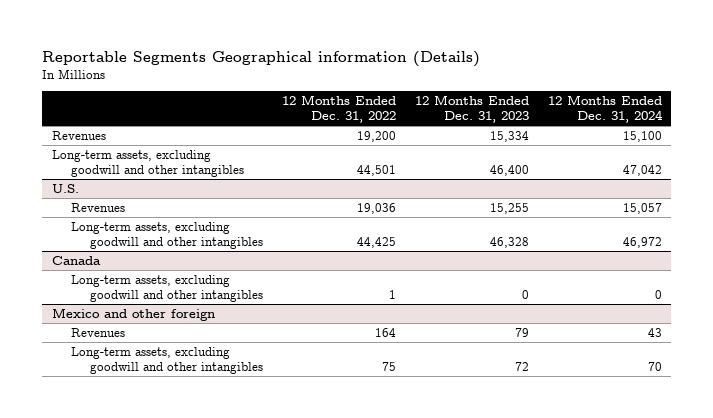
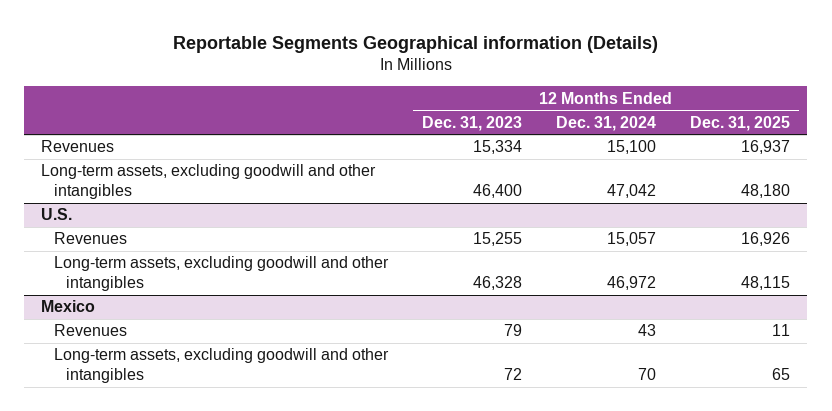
- | 12 Months Ended Dec. 31, 2022 | 12 Months Ended Dec. 31, 2023 | 12 Months Ended Dec. 31, 2024
+ | 12 Months Ended Dec. 31, 2023 | 12 Months Ended Dec. 31, 2024 | 12 Months Ended Dec. 31, 2025
- Canada
- Long-term assets, excluding goodwill and other intangibles | 1 | 0 | 0
- Mexico and other foreign
+ Mexico

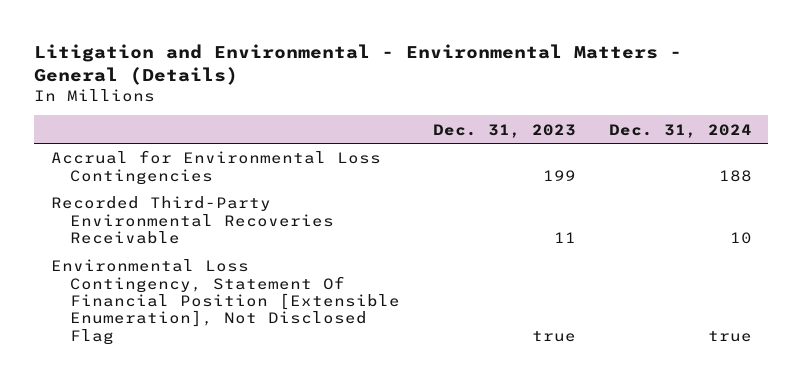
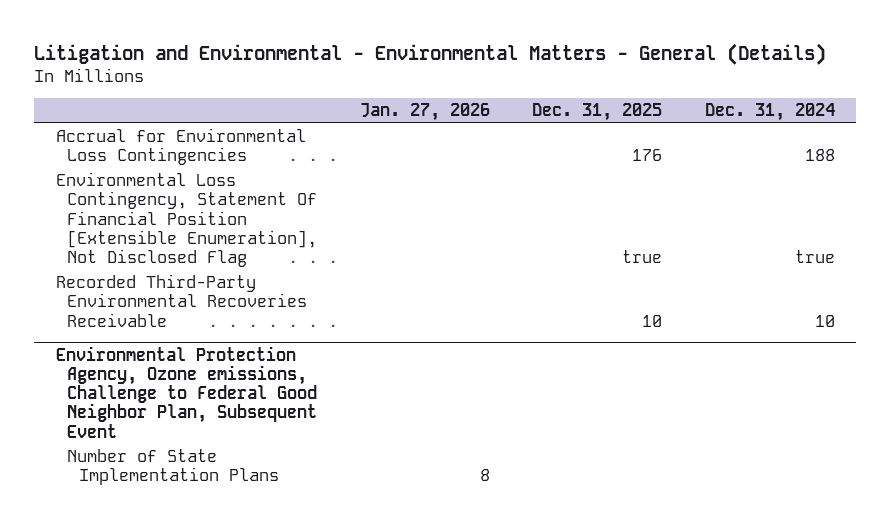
- | Dec. 31, 2023 | Dec. 31, 2024
+ | Jan. 27, 2026 | Dec. 31, 2025 | Dec. 31, 2024
moved down: Recorded Third-Party Environmental Recoveries Receivable | | 10 | 10
+ Environmental Protection Agency, Ozone emissions, Challenge to Federal Good Neighbor Plan, Subsequent Event
+ Number of State Implementation Plans | 8 | |

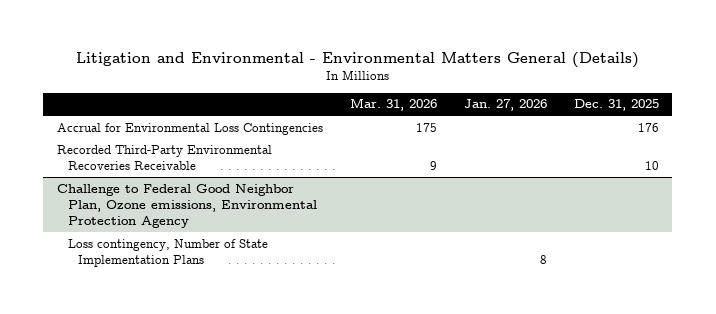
- Litigation and Environmental - Environmental Matters - General (Details)
+ Litigation and Environmental - Environmental Matters General (Details)
- | Jan. 27, 2026 | Dec. 31, 2025 | Dec. 31, 2024
+ | Mar. 31, 2026 | Jan. 27, 2026 | Dec. 31, 2025
- Environmental Loss Contingency, Statement Of Financial Position [Extensible Enumeration], Not Disclosed Flag | | true | true
- Environmental Protection Agency, Ozone emissions, Challenge to Federal Good Neighbor Plan, Subsequent Event
- Number of State Implementation Plans | 8 | |
+ Challenge to Federal Good Neighbor Plan, Ozone emissions, Environmental Protection Agency
+ Loss contingency, Number of State Implementation Plans | | 8 |

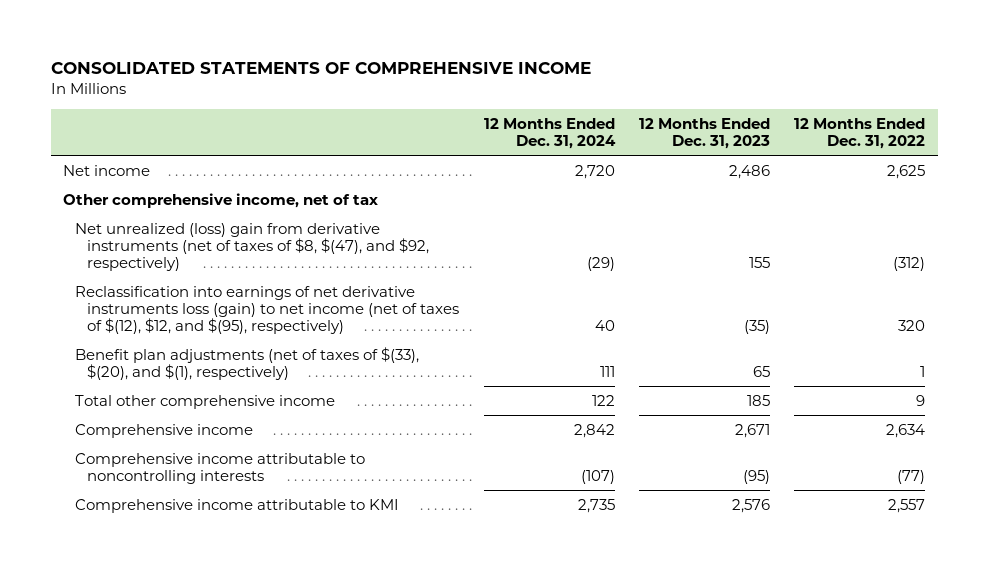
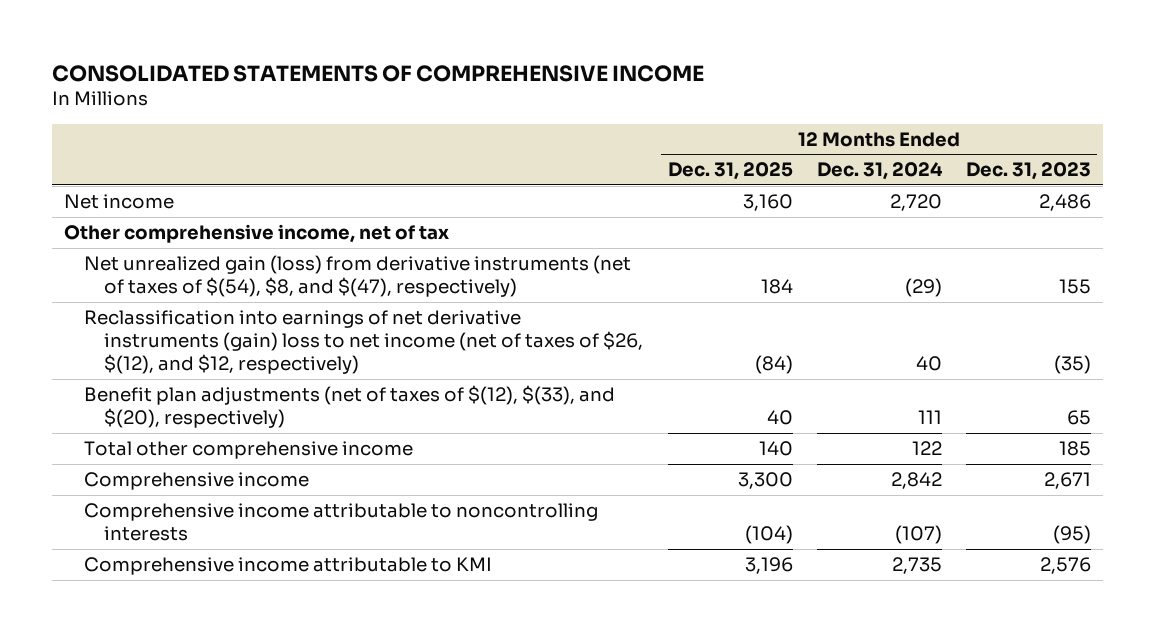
- | 12 Months Ended Dec. 31, 2024 | 12 Months Ended Dec. 31, 2023 | 12 Months Ended Dec. 31, 2022
+ | 12 Months Ended Dec. 31, 2025 | 12 Months Ended Dec. 31, 2024 | 12 Months Ended Dec. 31, 2023
- Net unrealized (loss) gain from derivative instruments (net of taxes of $8, $(47), and $92, respectively) | (29) | 155 | (312)
- Reclassification into earnings of net derivative instruments loss (gain) to net income (net of taxes of $(12), $12, and $(95), respectively) | 40 | (35) | 320
- Benefit plan adjustments (net of taxes of $(33), $(20), and $(1), respectively) | 111 | 65 | 1
+ Net unrealized gain (loss) from derivative instruments (net of taxes of $(54), $8, and $(47), respectively) | 184 | (29) | 155
+ Reclassification into earnings of net derivative instruments (gain) loss to net income (net of taxes of $26, $(12), and $12, respectively) | (84) | 40 | (35)
+ Benefit plan adjustments (net of taxes of $(12), $(33), and $(20), respectively) | 40 | 111 | 65

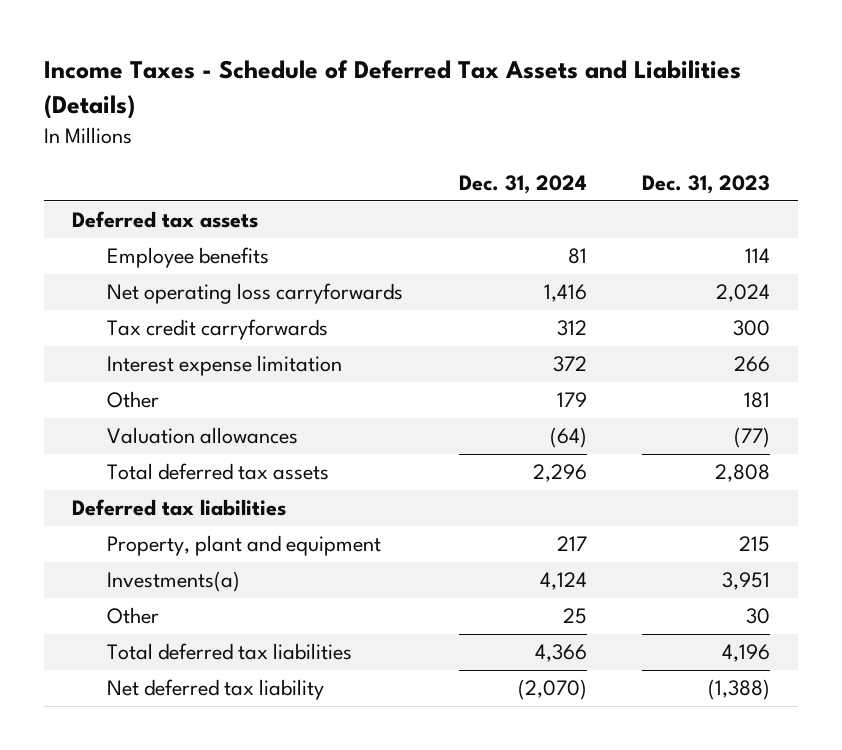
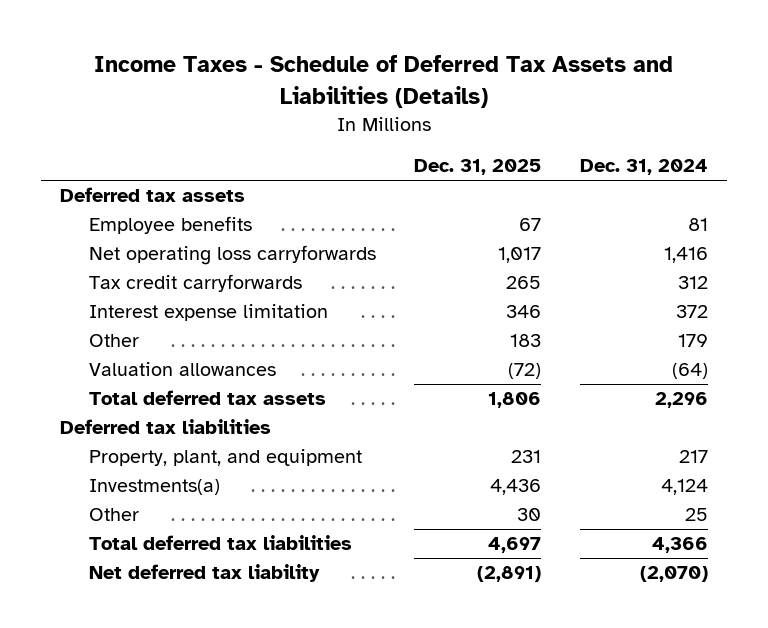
- | Dec. 31, 2024 | Dec. 31, 2023
+ | Dec. 31, 2025 | Dec. 31, 2024
- Property, plant and equipment | 217 | 215
+ Property, plant, and equipment | 231 | 217

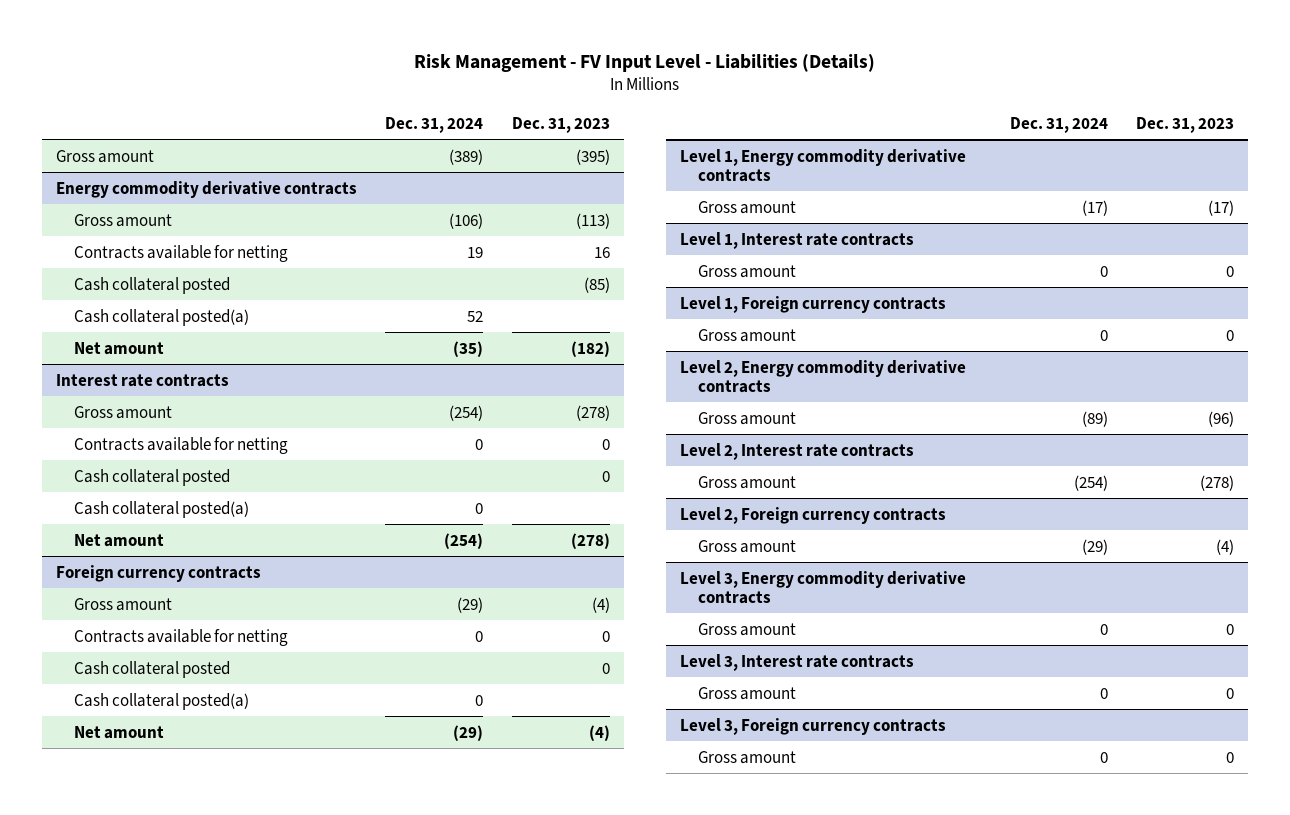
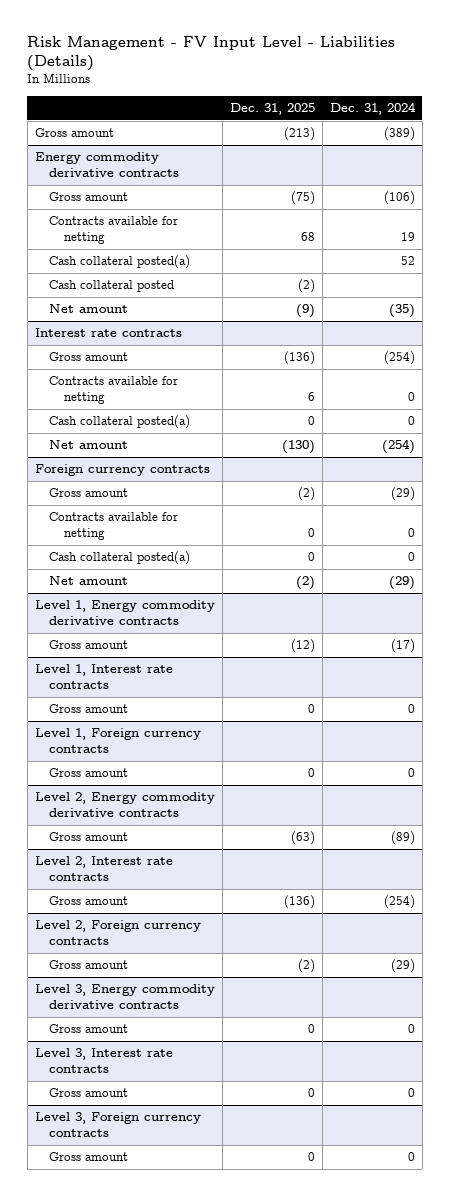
- | Dec. 31, 2024 | Dec. 31, 2023
+ | Dec. 31, 2025 | Dec. 31, 2024
@ Energy commodity derivative contracts
moved down: Cash collateral posted | (2) |
@ Interest rate contracts
- Cash collateral posted | | 0
@ Foreign currency contracts
- Cash collateral posted | | 0

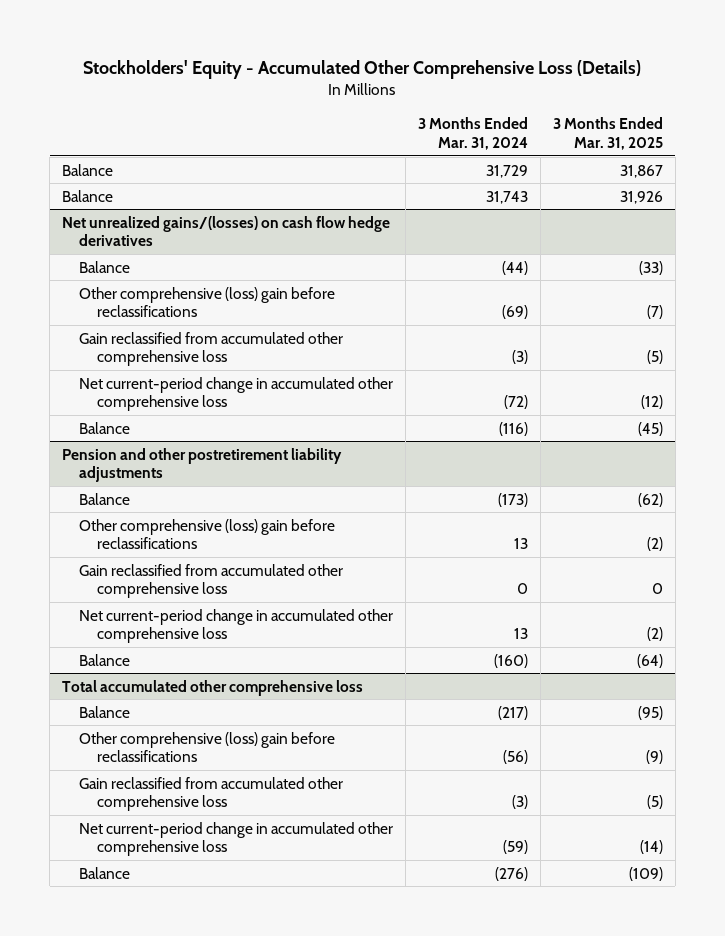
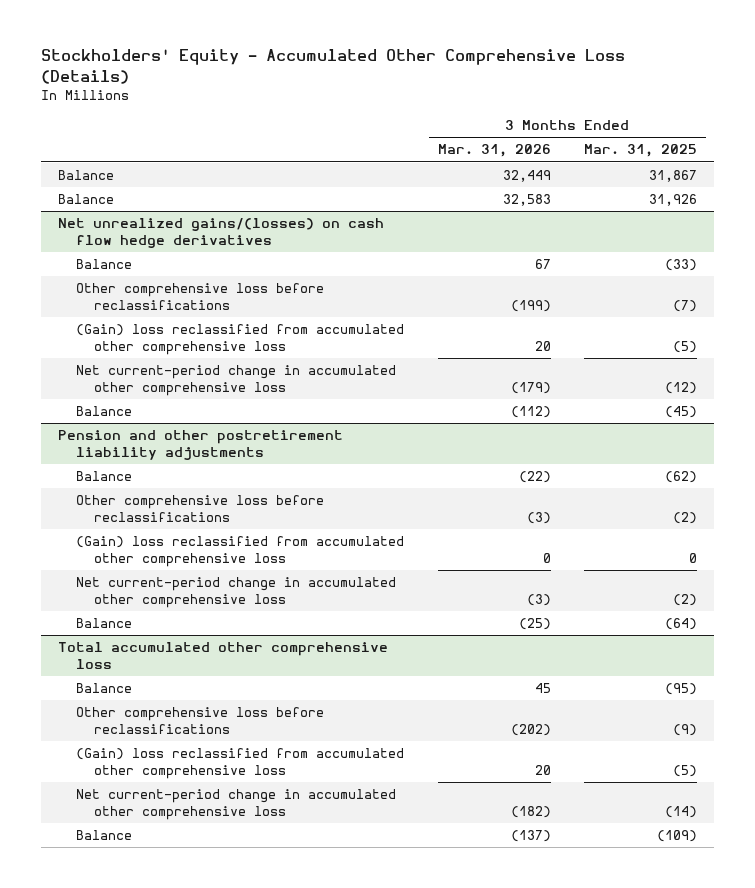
- | 3 Months Ended Mar. 31, 2024 | 3 Months Ended Mar. 31, 2025
+ | 3 Months Ended Mar. 31, 2026 | 3 Months Ended Mar. 31, 2025
@ Net unrealized gains/(losses) on cash flow hedge derivatives
- Other comprehensive (loss) gain before reclassifications | (69) | (7)
- Gain reclassified from accumulated other comprehensive loss | (3) | (5)
+ Other comprehensive loss before reclassifications | (199) | (7)
+ (Gain) loss reclassified from accumulated other comprehensive loss | 20 | (5)
@ Pension and other postretirement liability adjustments
- Other comprehensive (loss) gain before reclassifications | 13 | (2)
- Gain reclassified from accumulated other comprehensive loss | 0 | 0
+ Other comprehensive loss before reclassifications | (3) | (2)
+ (Gain) loss reclassified from accumulated other comprehensive loss | 0 | 0
@ Total accumulated other comprehensive loss
- Other comprehensive (loss) gain before reclassifications | (56) | (9)
- Gain reclassified from accumulated other comprehensive loss | (3) | (5)
+ Other comprehensive loss before reclassifications | (202) | (9)
+ (Gain) loss reclassified from accumulated other comprehensive loss | 20 | (5)

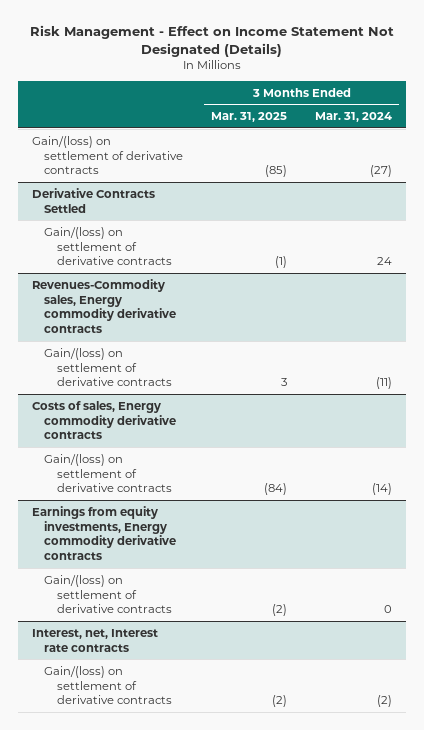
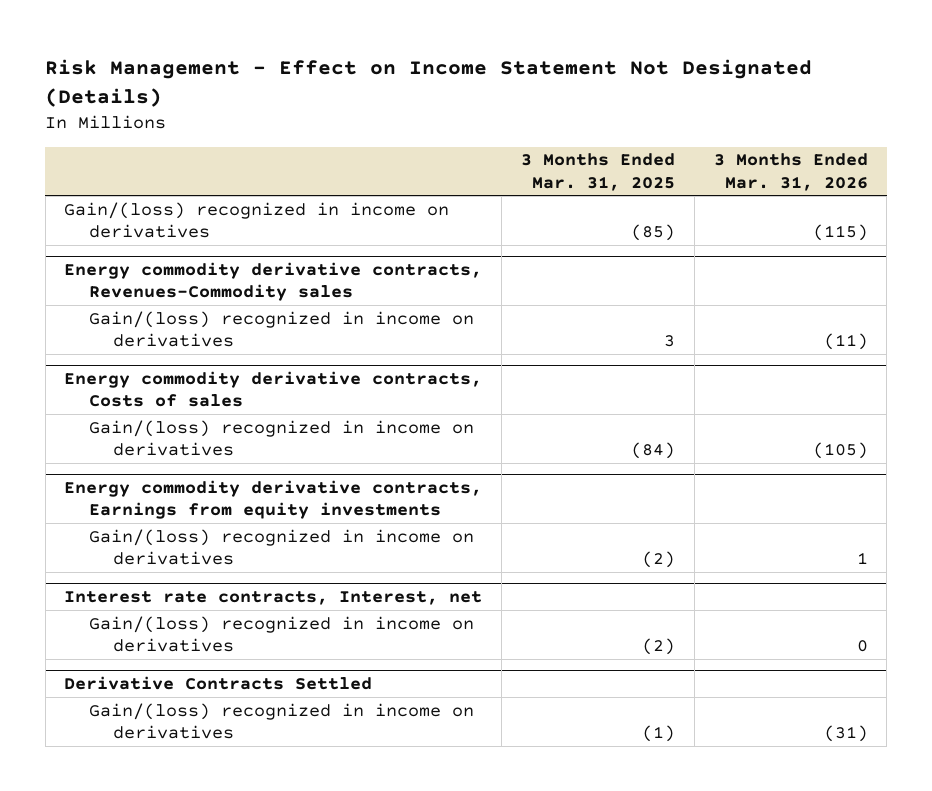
- | 3 Months Ended Mar. 31, 2025 | 3 Months Ended Mar. 31, 2024
+ | 3 Months Ended Mar. 31, 2025 | 3 Months Ended Mar. 31, 2026
- Gain/(loss) on settlement of derivative contracts | (85) | (27)
+ Gain/(loss) recognized in income on derivatives | (85) | (115)
+ Energy commodity derivative contracts, Revenues-Commodity sales
+ Gain/(loss) recognized in income on derivatives | 3 | (11)
+ Energy commodity derivative contracts, Costs of sales
+ Gain/(loss) recognized in income on derivatives | (84) | (105)
+ Energy commodity derivative contracts, Earnings from equity investments
+ Gain/(loss) recognized in income on derivatives | (2) | 1
+ Interest rate contracts, Interest, net
+ Gain/(loss) recognized in income on derivatives | (2) | 0
@ Derivative Contracts Settled
- Gain/(loss) on settlement of derivative contracts | (1) | 24
- Revenues-Commodity sales, Energy commodity derivative contracts
- Gain/(loss) on settlement of derivative contracts | 3 | (11)
- Costs of sales, Energy commodity derivative contracts
- Gain/(loss) on settlement of derivative contracts | (84) | (14)
- Earnings from equity investments, Energy commodity derivative contracts
- Gain/(loss) on settlement of derivative contracts | (2) | 0
- Interest, net, Interest rate contracts
- Gain/(loss) on settlement of derivative contracts | (2) | (2)
@ Derivative Contracts Settled
+ Gain/(loss) recognized in income on derivatives | (1) | (31)

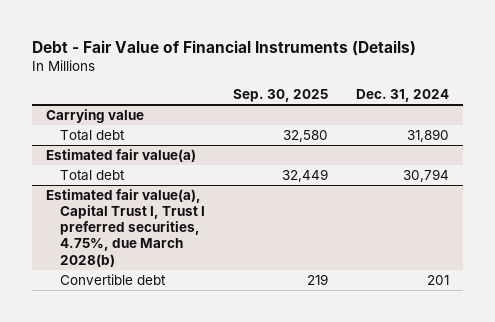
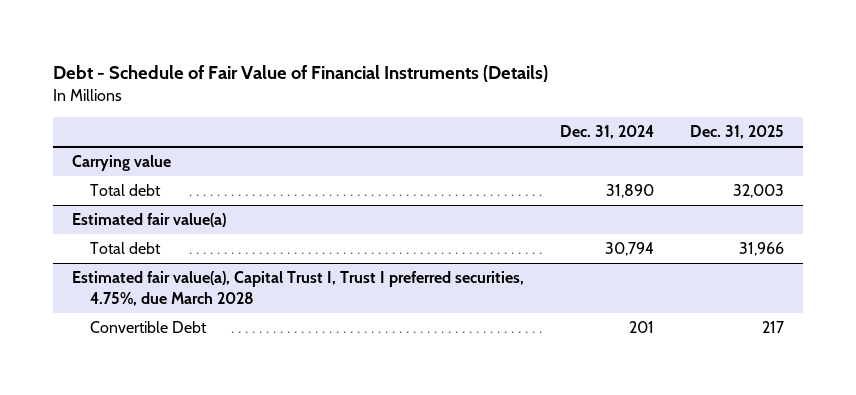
- Debt - Fair Value of Financial Instruments (Details)
+ Debt - Schedule of Fair Value of Financial Instruments (Details)
- | Sep. 30, 2025 | Dec. 31, 2024
+ | Dec. 31, 2024 | Dec. 31, 2025
- Estimated fair value(a), Capital Trust I, Trust I preferred securities, 4.75%, due March 2028(b)
- Convertible debt | 219 | 201
+ Estimated fair value(a), Capital Trust I, Trust I preferred securities, 4.75%, due March 2028
+ Convertible Debt | 201 | 217

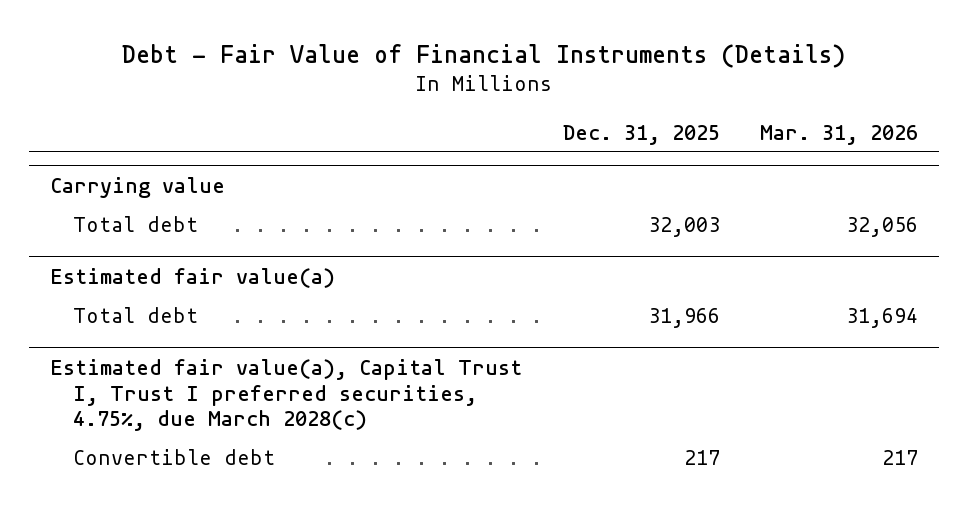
- Debt - Schedule of Fair Value of Financial Instruments (Details)
+ Debt - Fair Value of Financial Instruments (Details)
- | Dec. 31, 2024 | Dec. 31, 2025
+ | Dec. 31, 2025 | Mar. 31, 2026
- Estimated fair value(a), Capital Trust I, Trust I preferred securities, 4.75%, due March 2028
- Convertible Debt | 201 | 217
+ Estimated fair value(a), Capital Trust I, Trust I preferred securities, 4.75%, due March 2028(c)
+ Convertible debt | 217 | 217

